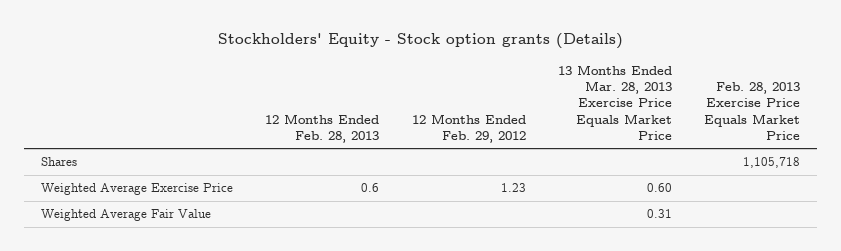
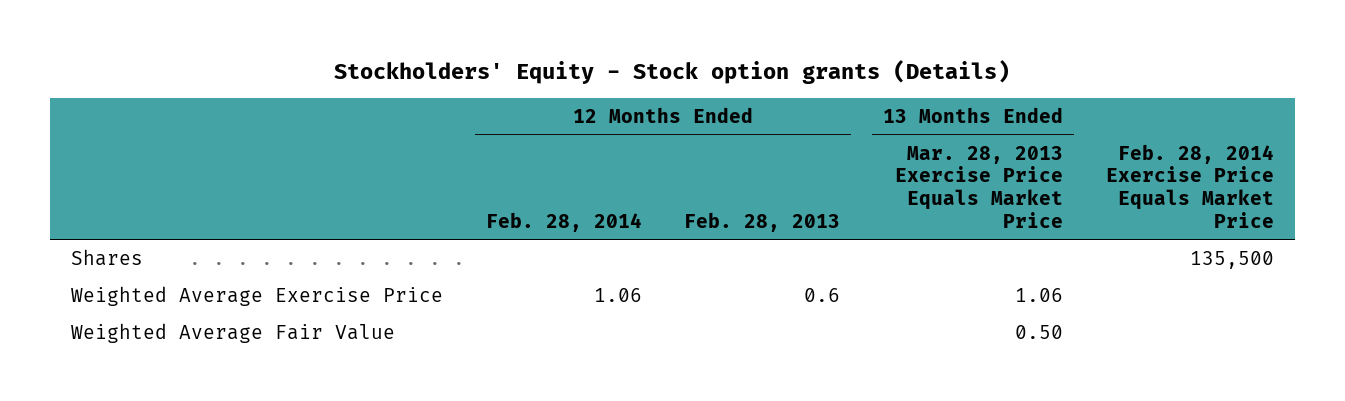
- | 12 Months Ended Feb. 28, 2013 | 12 Months Ended Feb. 29, 2012 | 13 Months Ended Mar. 28, 2013 Exercise Price Equals Market Price | Feb. 28, 2013 Exercise Price Equals Market Price
+ | 12 Months Ended Feb. 28, 2014 | 12 Months Ended Feb. 28, 2013 | 13 Months Ended Mar. 28, 2013 Exercise Price Equals Market Price | Feb. 28, 2014 Exercise Price Equals Market Price
- Weighted Average Exercise Price | 0.6 | 1.23 | 0.60 |
- Weighted Average Fair Value | | | 0.31 |
+ Weighted Average Exercise Price | 1.06 | 0.6 | 1.06 |
+ Weighted Average Fair Value | | | 0.50 |

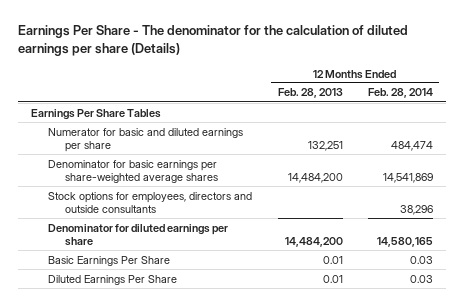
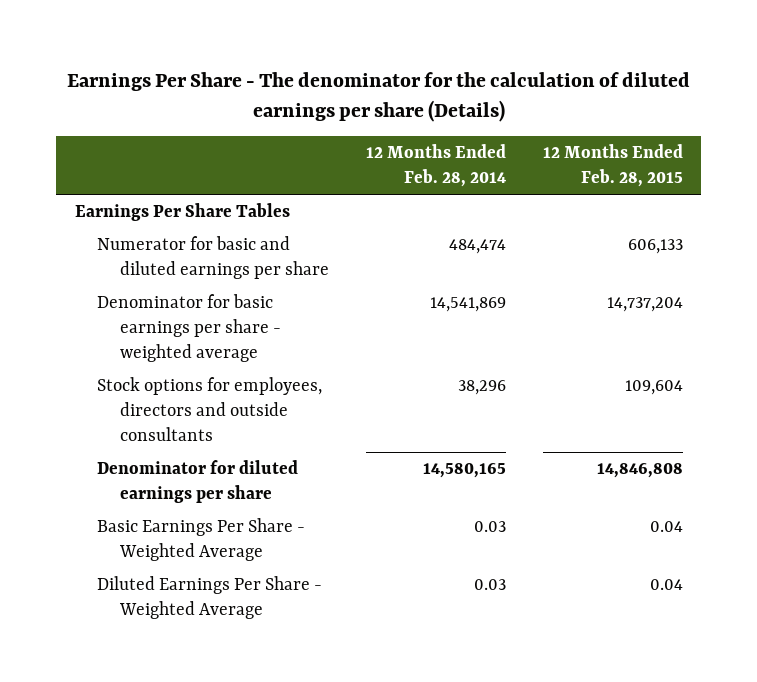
- | 12 Months Ended Feb. 28, 2013 | 12 Months Ended Feb. 28, 2014
+ | 12 Months Ended Feb. 28, 2014 | 12 Months Ended Feb. 28, 2015
- Denominator for basic earnings per share-weighted average shares | 14,484,200 | 14,541,869
+ Denominator for basic earnings per share - weighted average | 14,541,869 | 14,737,204
- Basic Earnings Per Share | 0.01 | 0.03
- Diluted Earnings Per Share | 0.01 | 0.03
+ Basic Earnings Per Share - Weighted Average | 0.03 | 0.04
+ Diluted Earnings Per Share - Weighted Average | 0.03 | 0.04

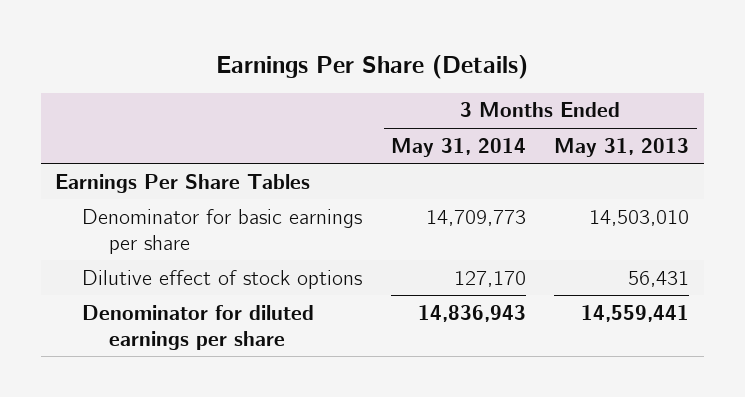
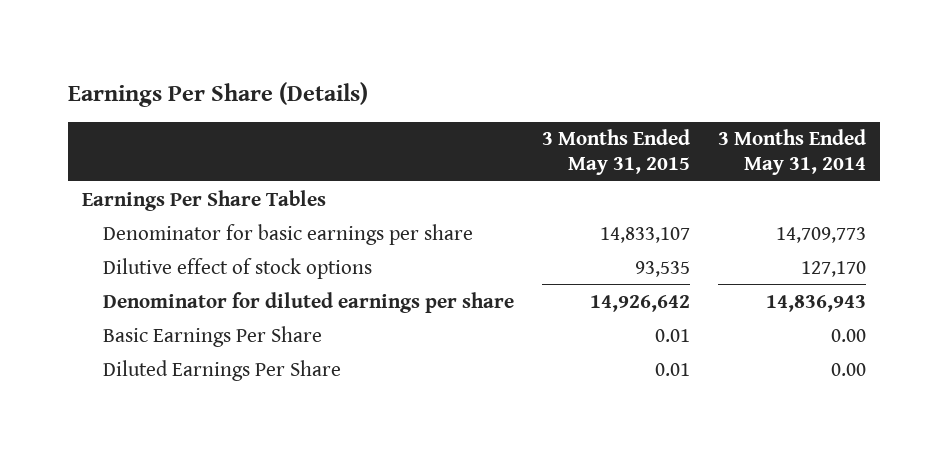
- | 3 Months Ended May 31, 2014 | 3 Months Ended May 31, 2013
+ | 3 Months Ended May 31, 2015 | 3 Months Ended May 31, 2014
+ Basic Earnings Per Share | 0.01 | 0.00
+ Diluted Earnings Per Share | 0.01 | 0.00

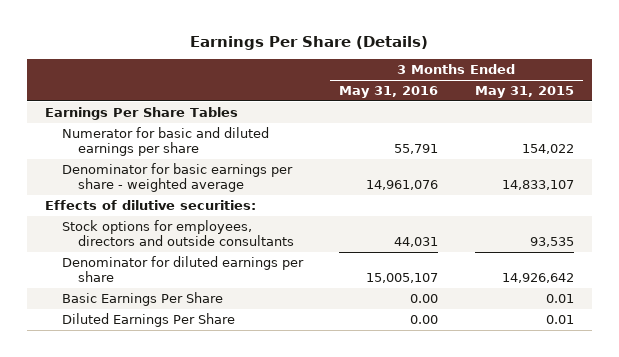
- | 3 Months Ended May 31, 2015 | 3 Months Ended May 31, 2014
+ | 3 Months Ended May 31, 2016 | 3 Months Ended May 31, 2015
- Denominator for basic earnings per share | 14,833,107 | 14,709,773
- Dilutive effect of stock options | 93,535 | 127,170
+ Numerator for basic and diluted earnings per share | 55,791 | 154,022
+ Denominator for basic earnings per share - weighted average | 14,961,076 | 14,833,107
+ Effects of dilutive securities:
+ Stock options for employees, directors and outside consultants | 44,031 | 93,535

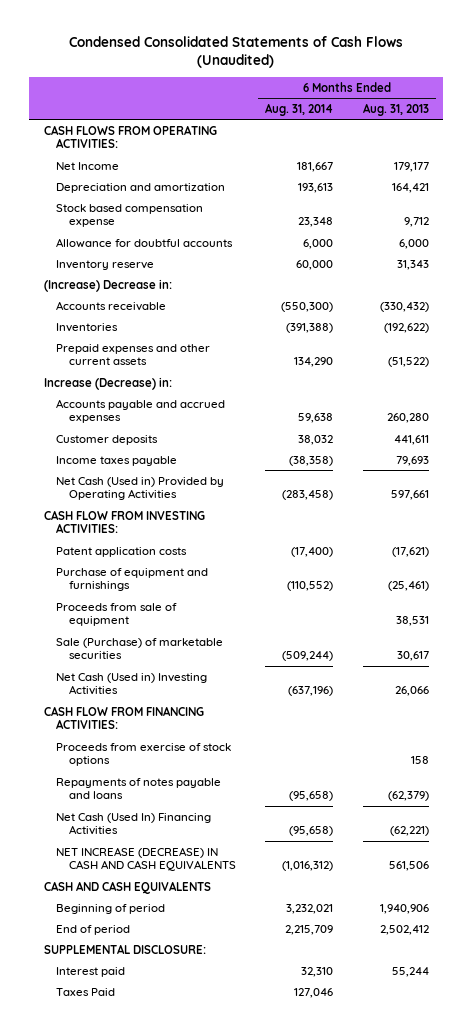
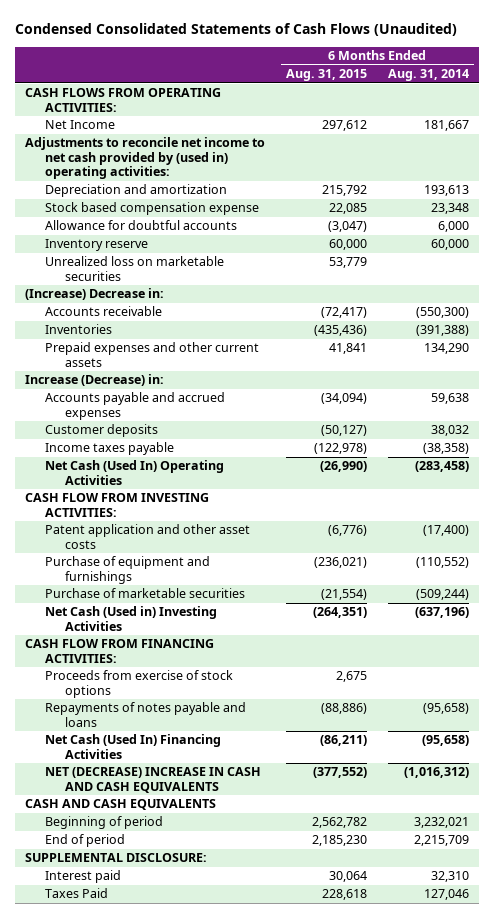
- | 6 Months Ended Aug. 31, 2014 | 6 Months Ended Aug. 31, 2013
+ | 6 Months Ended Aug. 31, 2015 | 6 Months Ended Aug. 31, 2014
+ Adjustments to reconcile net income to net cash provided by (used in) operating activities:
+ Unrealized loss on marketable securities | 53,779 |
- Net Cash (Used in) Provided by Operating Activities | (283,458) | 597,661
+ Net Cash (Used In) Operating Activities | (26,990) | (283,458)
- Patent application costs | (17,400) | (17,621)
+ Patent application and other asset costs | (6,776) | (17,400)
- Proceeds from sale of equipment | | 38,531
- Sale (Purchase) of marketable securities | (509,244) | 30,617
+ Purchase of marketable securities | (21,554) | (509,244)
- NET INCREASE (DECREASE) IN CASH AND CASH EQUIVALENTS | (1,016,312) | 561,506
+ NET (DECREASE) INCREASE IN CASH AND CASH EQUIVALENTS | (377,552) | (1,016,312)

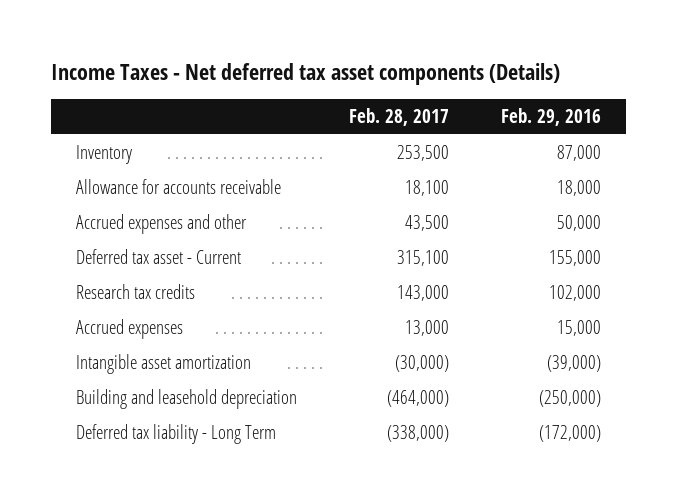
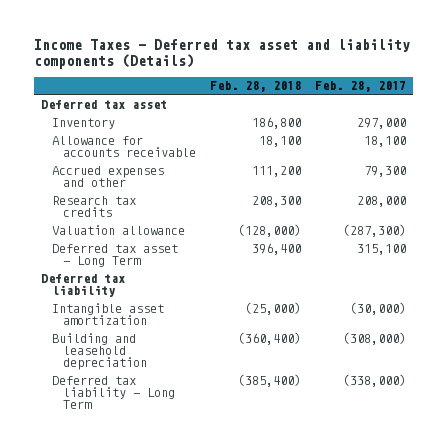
- Income Taxes - Net deferred tax asset components (Details)
+ Income Taxes - Deferred tax asset and liability components (Details)
- | Feb. 28, 2017 | Feb. 29, 2016
+ | Feb. 28, 2018 | Feb. 28, 2017
- Inventory | 253,500 | 87,000
+ Deferred tax asset
+ Inventory | 186,800 | 297,000
- Accrued expenses and other | 43,500 | 50,000
- Deferred tax asset - Current | 315,100 | 155,000
- Research tax credits | 143,000 | 102,000
- Accrued expenses | 13,000 | 15,000
+ Accrued expenses and other | 111,200 | 79,300
+ Research tax credits | 208,300 | 208,000
+ Valuation allowance | (128,000) | (287,300)
+ Deferred tax asset - Long Term | 396,400 | 315,100
+ Deferred tax liability
- Building and leasehold depreciation | (464,000) | (250,000)
+ Building and leasehold depreciation | (360,400) | (308,000)

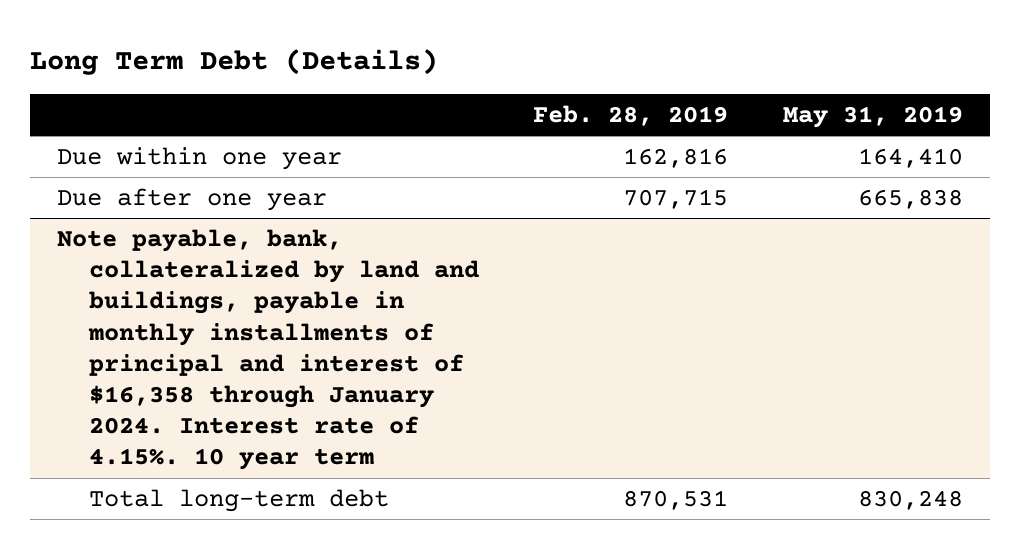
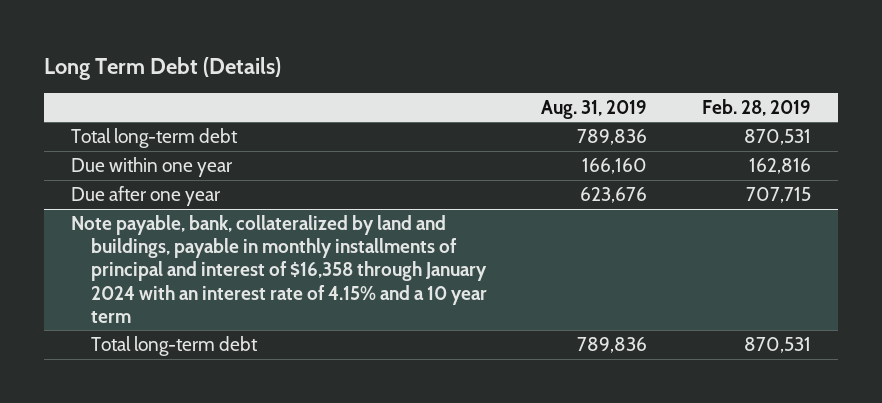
- | Feb. 28, 2019 | May 31, 2019
+ | Aug. 31, 2019 | Feb. 28, 2019
+ Total long-term debt | 789,836 | 870,531
- Note payable, bank, collateralized by land and buildings, payable in monthly installments of principal and interest of $16,358 through January 2024. Interest rate of 4.15%. 10 year term
+ Note payable, bank, collateralized by land and buildings, payable in monthly installments of principal and interest of $16,358 through January 2024 with an interest rate of 4.15% and a 10 year term

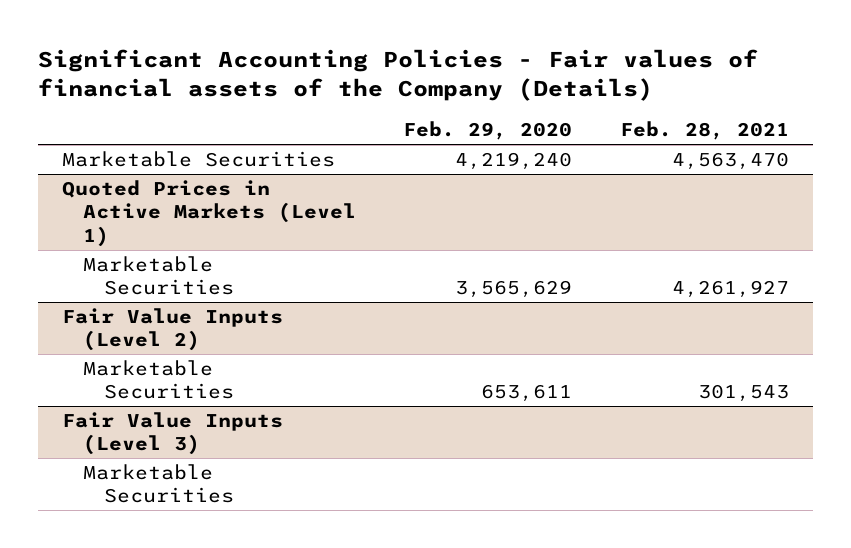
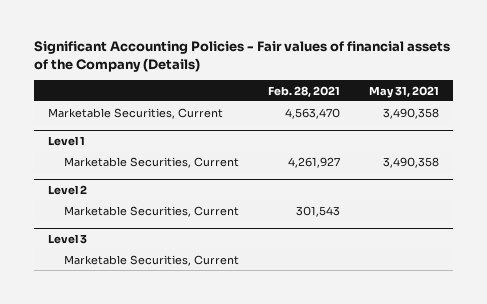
- | Feb. 29, 2020 | Feb. 28, 2021
+ | Feb. 28, 2021 | May 31, 2021
- Marketable Securities | 4,219,240 | 4,563,470
- Quoted Prices in Active Markets (Level 1)
- Marketable Securities | 3,565,629 | 4,261,927
- Fair Value Inputs (Level 2)
- Marketable Securities | 653,611 | 301,543
- Fair Value Inputs (Level 3)
- Marketable Securities
+ Marketable Securities, Current | 4,563,470 | 3,490,358
+ Level 1
+ Marketable Securities, Current | 4,261,927 | 3,490,358
+ Level 2
+ Marketable Securities, Current | 301,543 |
+ Level 3
+ Marketable Securities, Current

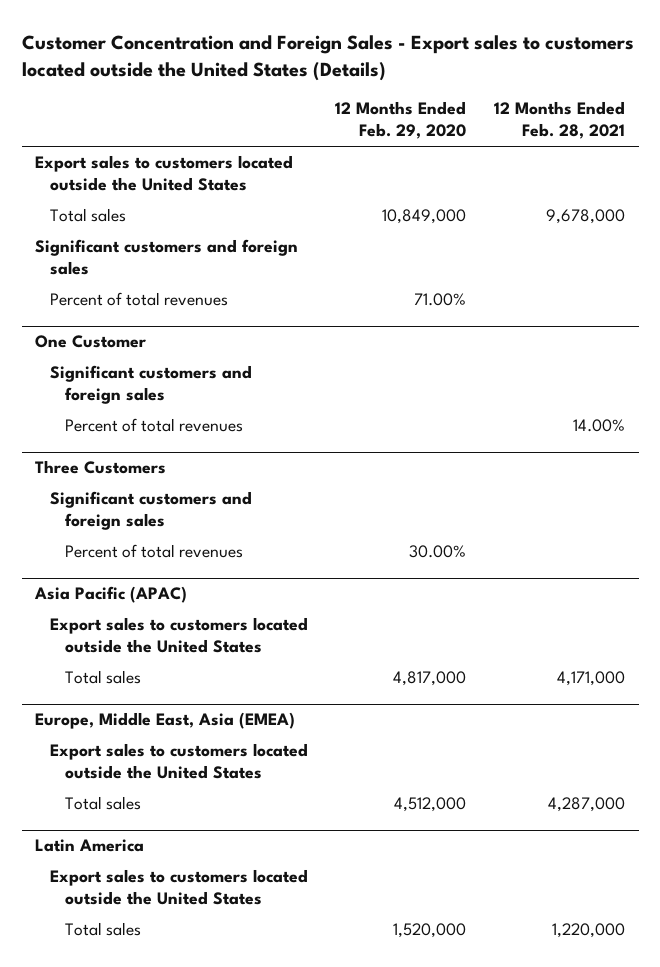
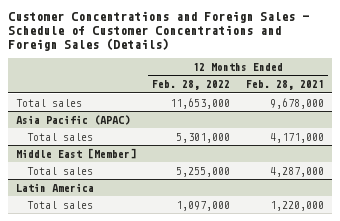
- Customer Concentration and Foreign Sales - Export sales to customers located outside the United States (Details)
+ Customer Concentrations and Foreign Sales - Schedule of Customer Concentrations and Foreign Sales (Details)
- | 12 Months Ended Feb. 29, 2020 | 12 Months Ended Feb. 28, 2021
+ | 12 Months Ended Feb. 28, 2022 | 12 Months Ended Feb. 28, 2021
- Export sales to customers located outside the United States
- Significant customers and foreign sales
- Percent of total revenues | 71.00% |
- One Customer
- Significant customers and foreign sales
- Percent of total revenues | | 14.00%
- Three Customers
- Significant customers and foreign sales
- Percent of total revenues | 30.00% |
@ Asia Pacific (APAC)
- Export sales to customers located outside the United States
- Europe, Middle East, Asia (EMEA)
- Export sales to customers located outside the United States
+ Middle East [Member]
@ Latin America
- Export sales to customers located outside the United States

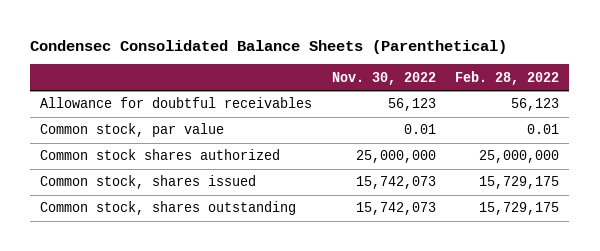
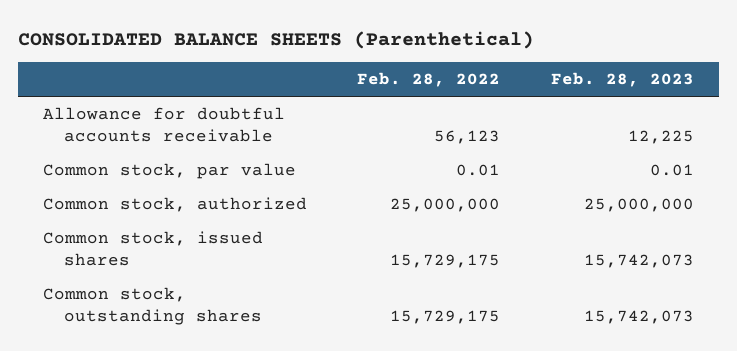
- Condensec Consolidated Balance Sheets (Parenthetical)
+ CONSOLIDATED BALANCE SHEETS (Parenthetical)
- | Nov. 30, 2022 | Feb. 28, 2022
+ | Feb. 28, 2022 | Feb. 28, 2023
- Allowance for doubtful receivables | 56,123 | 56,123
+ Allowance for doubtful accounts receivable | 56,123 | 12,225
- Common stock shares authorized | 25,000,000 | 25,000,000
- Common stock, shares issued | 15,742,073 | 15,729,175
- Common stock, shares outstanding | 15,742,073 | 15,729,175
+ Common stock, authorized | 25,000,000 | 25,000,000
+ Common stock, issued shares | 15,729,175 | 15,742,073
+ Common stock, outstanding shares | 15,729,175 | 15,742,073

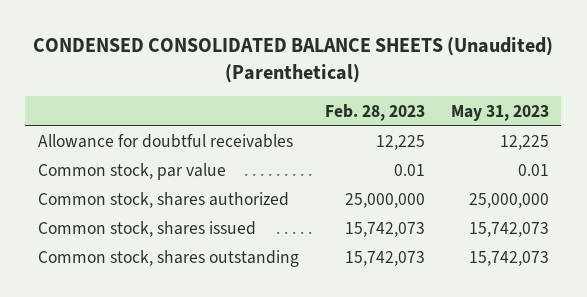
- CONSOLIDATED BALANCE SHEETS (Parenthetical)
+ CONDENSED CONSOLIDATED BALANCE SHEETS (Unaudited) (Parenthetical)
- | Feb. 28, 2022 | Feb. 28, 2023
+ | Feb. 28, 2023 | May 31, 2023
- Allowance for doubtful accounts receivable | 56,123 | 12,225
+ Allowance for doubtful receivables | 12,225 | 12,225
- Common stock, authorized | 25,000,000 | 25,000,000
- Common stock, issued shares | 15,729,175 | 15,742,073
- Common stock, outstanding shares | 15,729,175 | 15,742,073
+ Common stock, shares authorized | 25,000,000 | 25,000,000
+ Common stock, shares issued | 15,742,073 | 15,742,073
+ Common stock, shares outstanding | 15,742,073 | 15,742,073

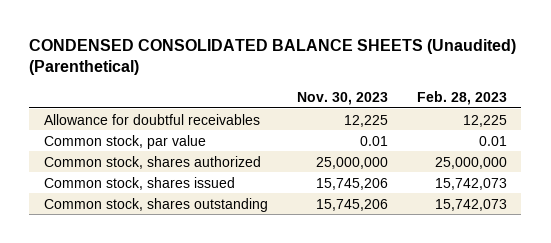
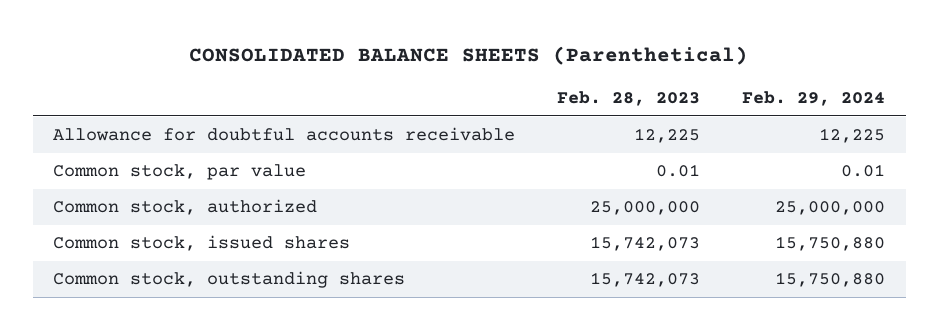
- CONDENSED CONSOLIDATED BALANCE SHEETS (Unaudited) (Parenthetical)
+ CONSOLIDATED BALANCE SHEETS (Parenthetical)
- | Nov. 30, 2023 | Feb. 28, 2023
+ | Feb. 28, 2023 | Feb. 29, 2024
- Allowance for doubtful receivables | 12,225 | 12,225
+ Allowance for doubtful accounts receivable | 12,225 | 12,225
- Common stock, shares authorized | 25,000,000 | 25,000,000
- Common stock, shares issued | 15,745,206 | 15,742,073
- Common stock, shares outstanding | 15,745,206 | 15,742,073
+ Common stock, authorized | 25,000,000 | 25,000,000
+ Common stock, issued shares | 15,742,073 | 15,750,880
+ Common stock, outstanding shares | 15,742,073 | 15,750,880

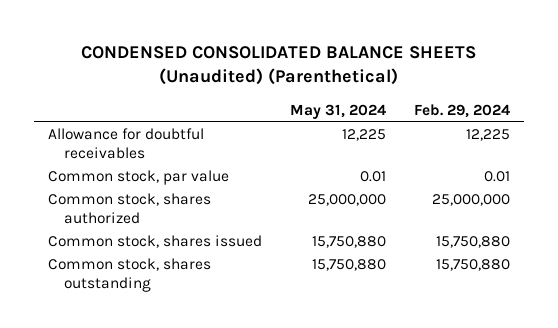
- CONSOLIDATED BALANCE SHEETS (Parenthetical)
+ CONDENSED CONSOLIDATED BALANCE SHEETS (Unaudited) (Parenthetical)
- | Feb. 28, 2023 | Feb. 29, 2024
+ | May 31, 2024 | Feb. 29, 2024
- Allowance for doubtful accounts receivable | 12,225 | 12,225
+ Allowance for doubtful receivables | 12,225 | 12,225
- Common stock, authorized | 25,000,000 | 25,000,000
- Common stock, issued shares | 15,742,073 | 15,750,880
- Common stock, outstanding shares | 15,742,073 | 15,750,880
+ Common stock, shares authorized | 25,000,000 | 25,000,000
+ Common stock, shares issued | 15,750,880 | 15,750,880
+ Common stock, shares outstanding | 15,750,880 | 15,750,880

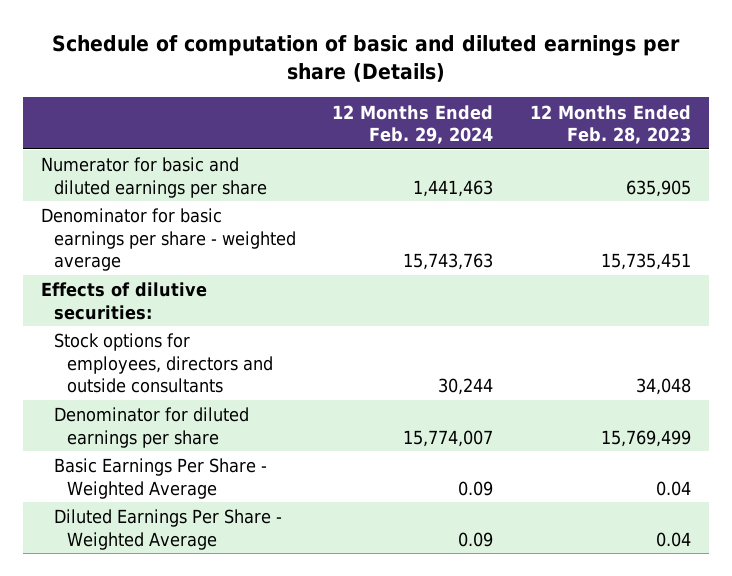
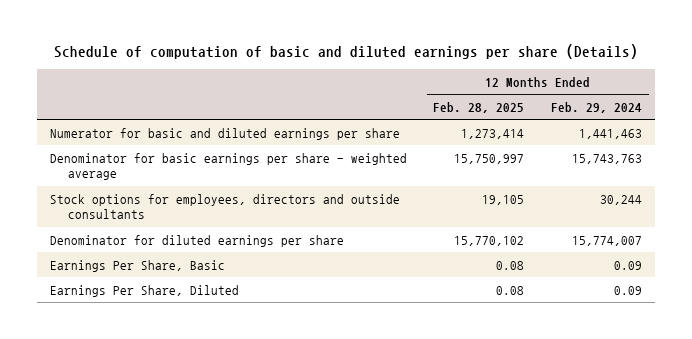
- | 12 Months Ended Feb. 29, 2024 | 12 Months Ended Feb. 28, 2023
+ | 12 Months Ended Feb. 28, 2025 | 12 Months Ended Feb. 29, 2024
- Effects of dilutive securities:
- Basic Earnings Per Share - Weighted Average | 0.09 | 0.04
- Diluted Earnings Per Share - Weighted Average | 0.09 | 0.04
+ Earnings Per Share, Basic | 0.08 | 0.09
+ Earnings Per Share, Diluted | 0.08 | 0.09

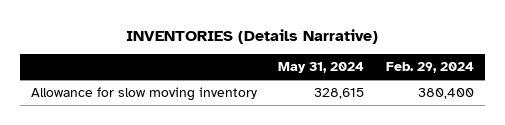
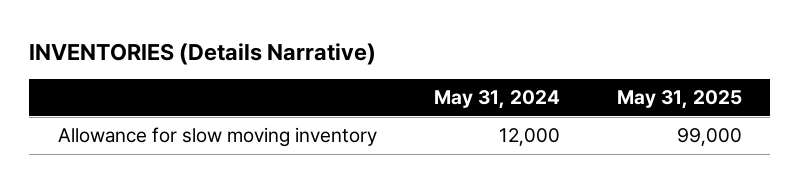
- | May 31, 2024 | Feb. 29, 2024
+ | May 31, 2024 | May 31, 2025
- Allowance for slow moving inventory | 328,615 | 380,400
+ Allowance for slow moving inventory | 12,000 | 99,000

